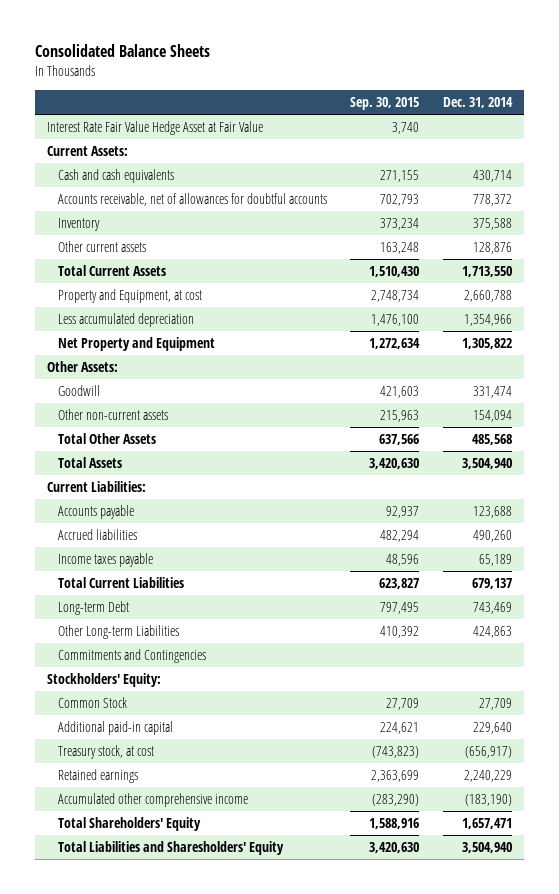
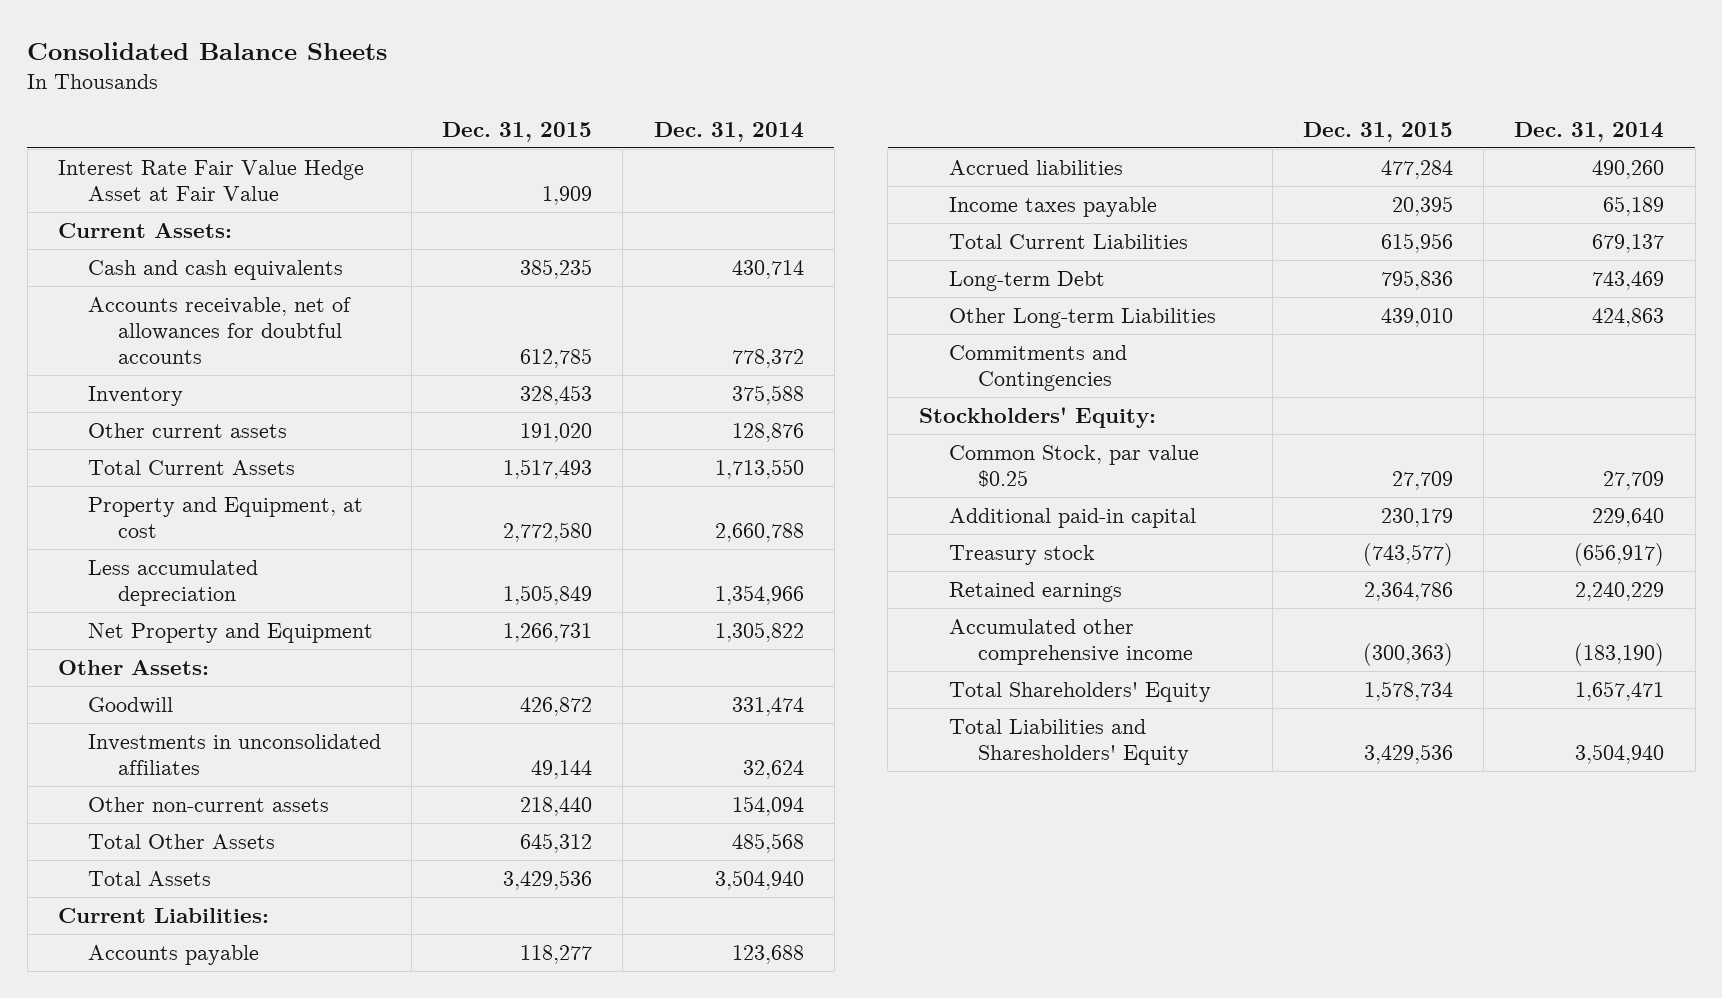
- | Sep. 30, 2015 | Dec. 31, 2014
+ | Dec. 31, 2015 | Dec. 31, 2014
+ Investments in unconsolidated affiliates | 49,144 | 32,624
- Common Stock | 27,709 | 27,709
+ Common Stock, par value $0.25 | 27,709 | 27,709
- Treasury stock, at cost | (743,823) | (656,917)
+ Treasury stock | (743,577) | (656,917)

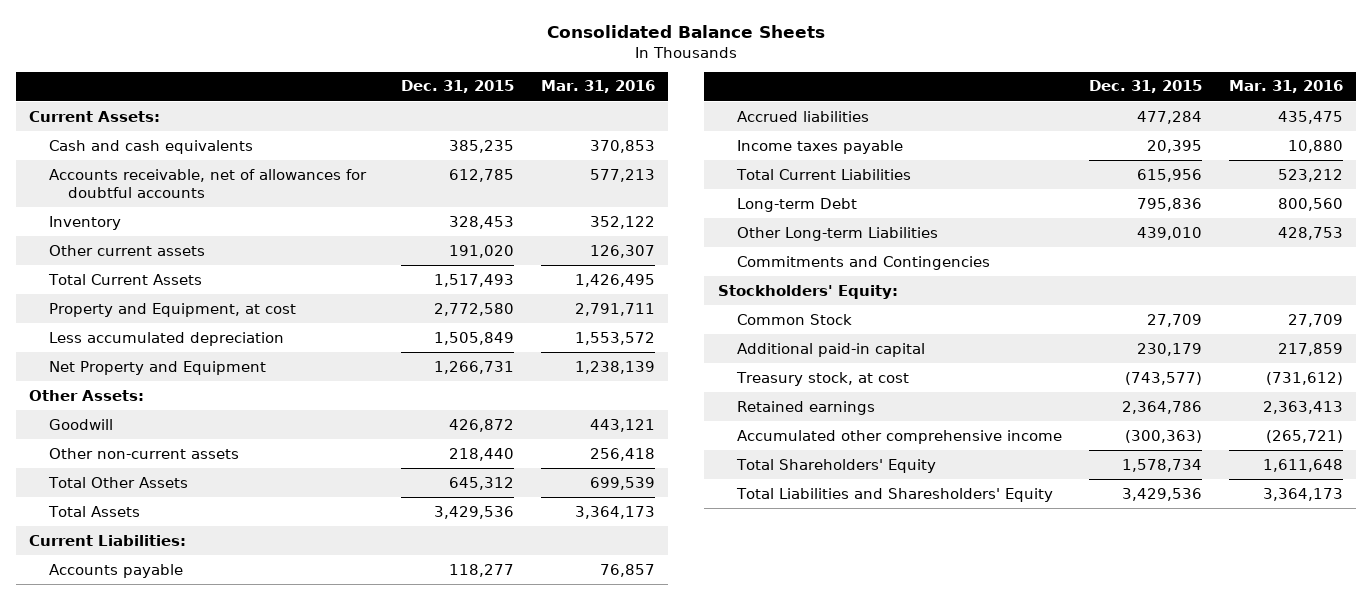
- | Dec. 31, 2015 | Dec. 31, 2014
+ | Dec. 31, 2015 | Mar. 31, 2016
- Interest Rate Fair Value Hedge Asset at Fair Value | 1,909 |
- Investments in unconsolidated affiliates | 49,144 | 32,624
- Common Stock, par value $0.25 | 27,709 | 27,709
+ Common Stock | 27,709 | 27,709
- Treasury stock | (743,577) | (656,917)
+ Treasury stock, at cost | (743,577) | (731,612)

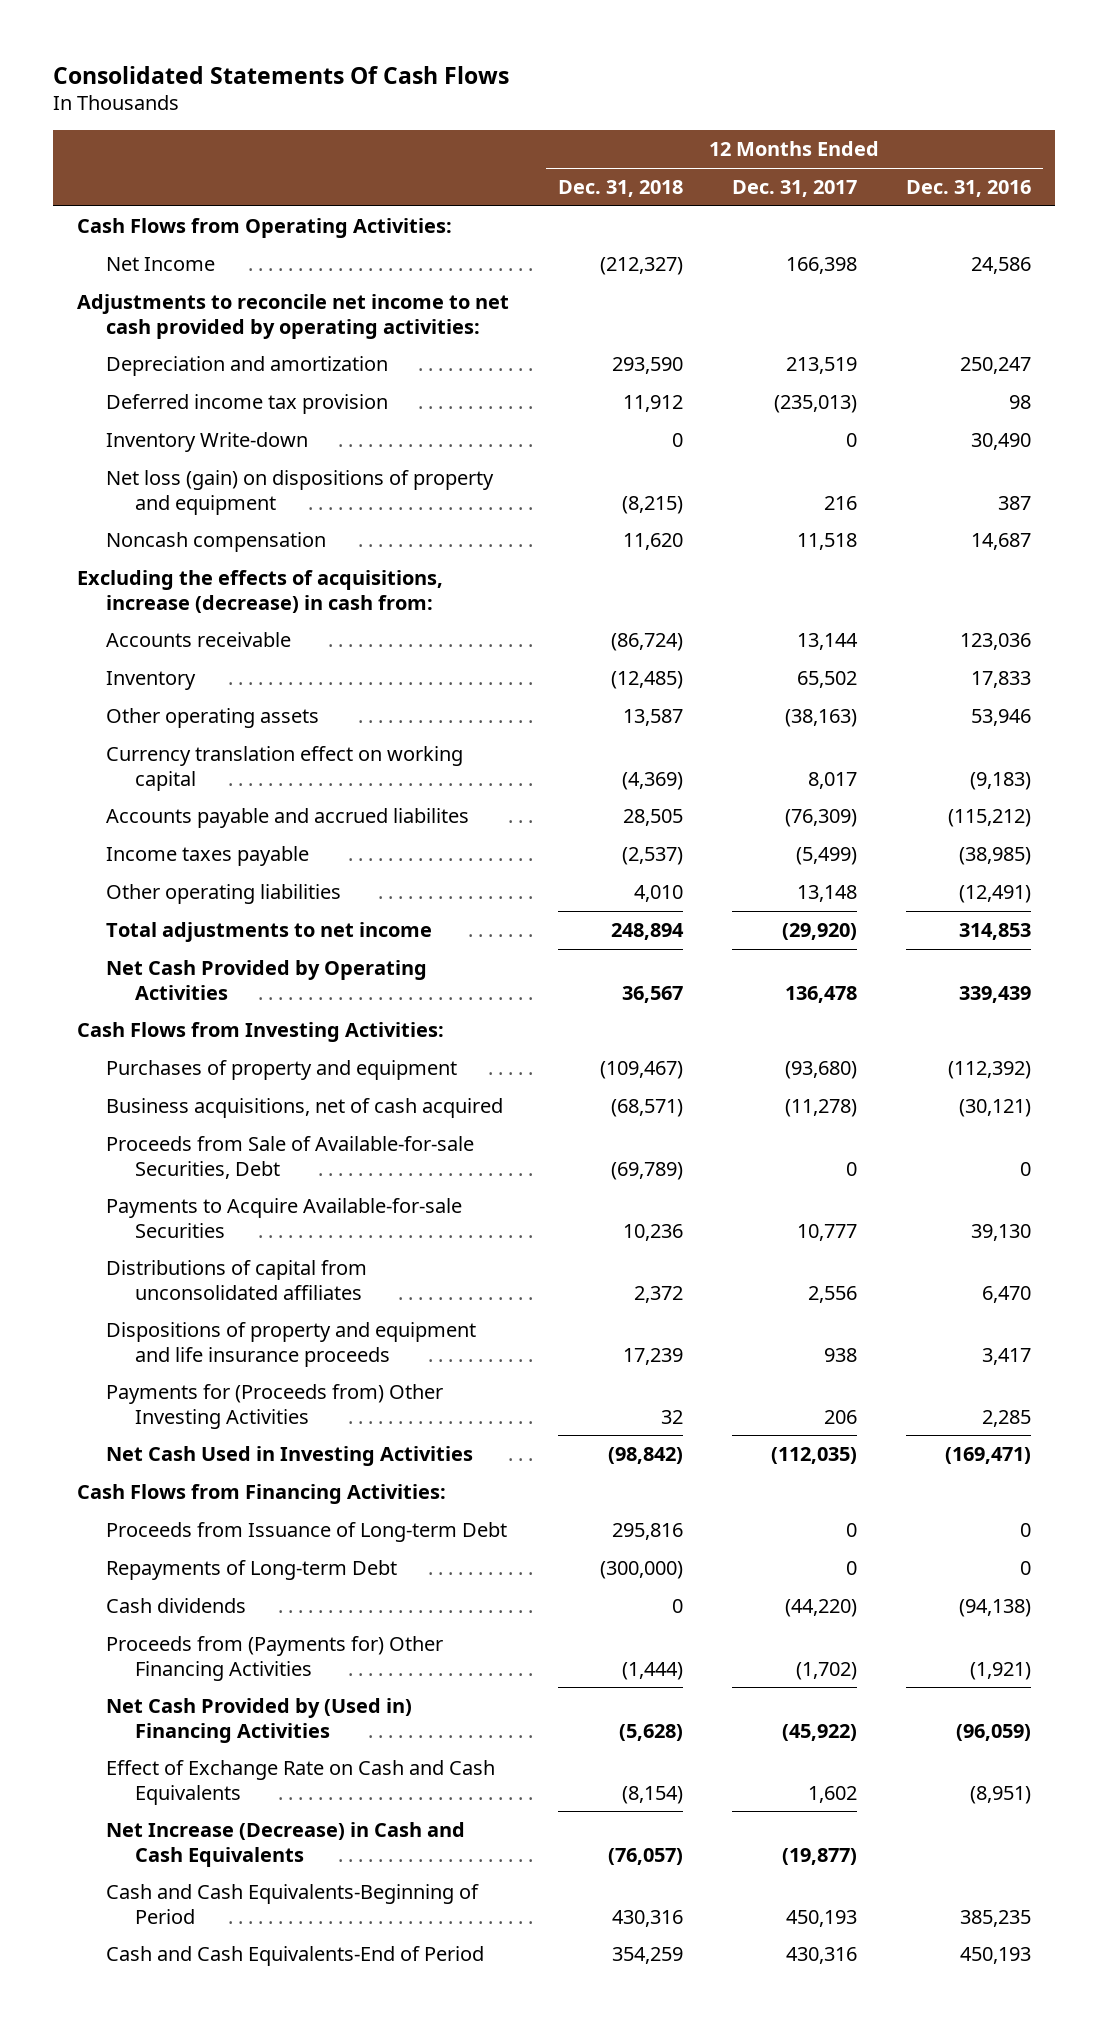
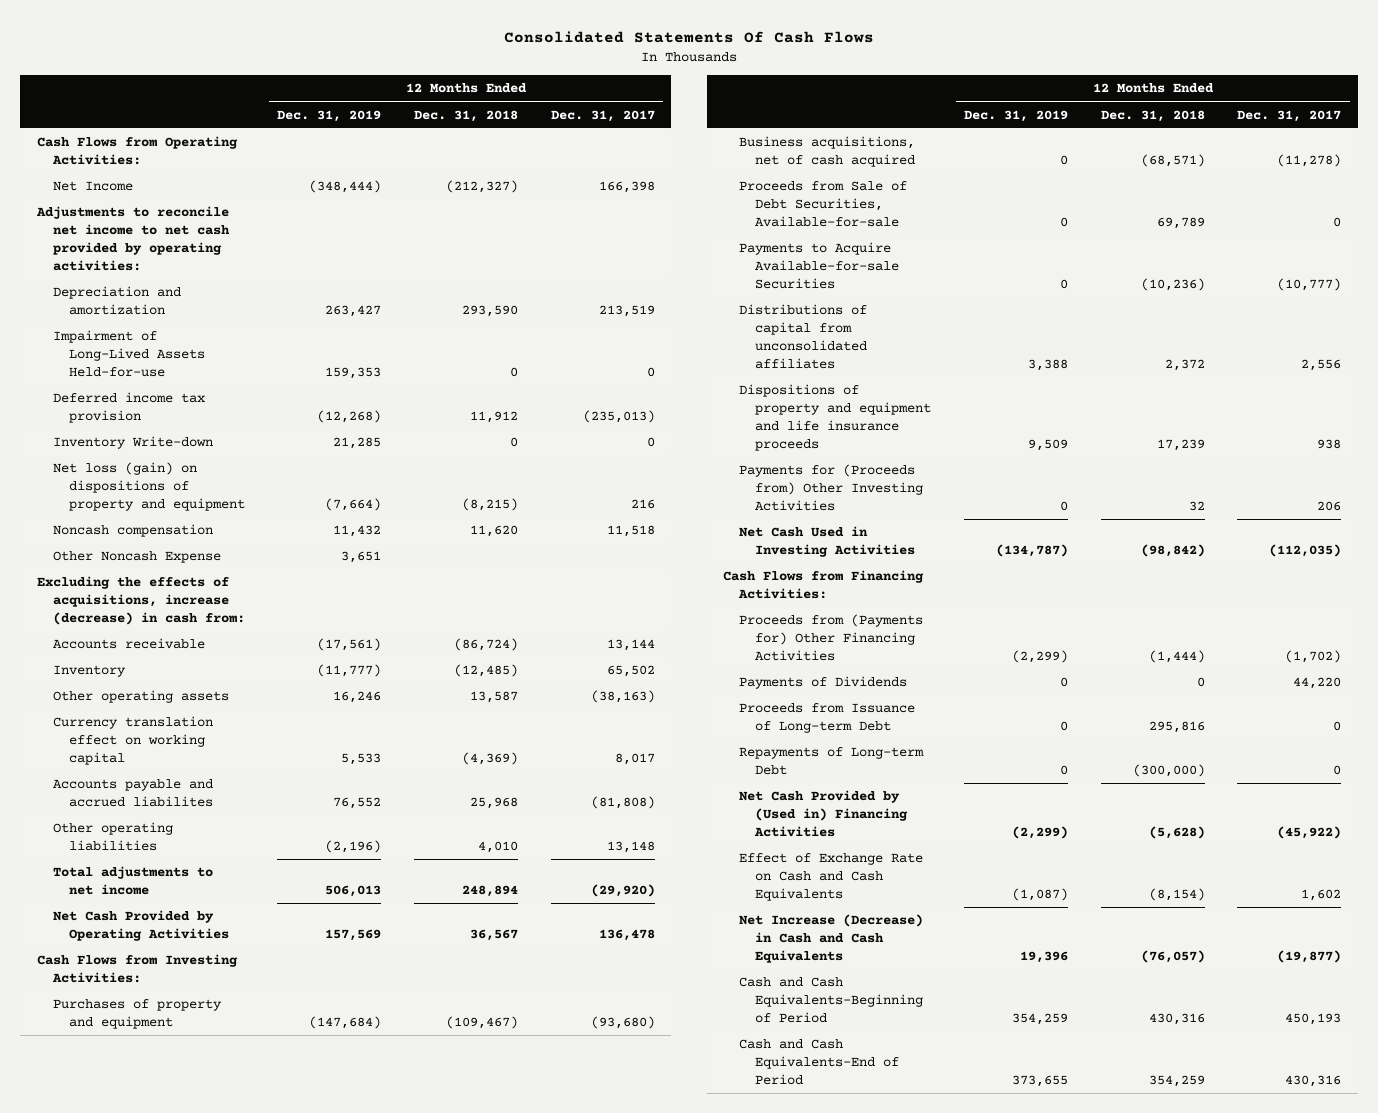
- | 12 Months Ended Dec. 31, 2018 | 12 Months Ended Dec. 31, 2017 | 12 Months Ended Dec. 31, 2016
+ | 12 Months Ended Dec. 31, 2019 | 12 Months Ended Dec. 31, 2018 | 12 Months Ended Dec. 31, 2017
+ Impairment of Long-Lived Assets Held-for-use | 159,353 | 0 | 0
+ Other Noncash Expense | 3,651 | |
- Accounts payable and accrued liabilites | 28,505 | (76,309) | (115,212)
- Income taxes payable | (2,537) | (5,499) | (38,985)
+ Accounts payable and accrued liabilites | 76,552 | 25,968 | (81,808)
- Proceeds from Sale of Available-for-sale Securities, Debt | (69,789) | 0 | 0
- Payments to Acquire Available-for-sale Securities | 10,236 | 10,777 | 39,130
+ Proceeds from Sale of Debt Securities, Available-for-sale | 0 | 69,789 | 0
+ Payments to Acquire Available-for-sale Securities | 0 | (10,236) | (10,777)
moved up: Proceeds from (Payments for) Other Financing Activities | (2,299) | (1,444) | (1,702)
+ Payments of Dividends | 0 | 0 | 44,220
- Cash dividends | 0 | (44,220) | (94,138)

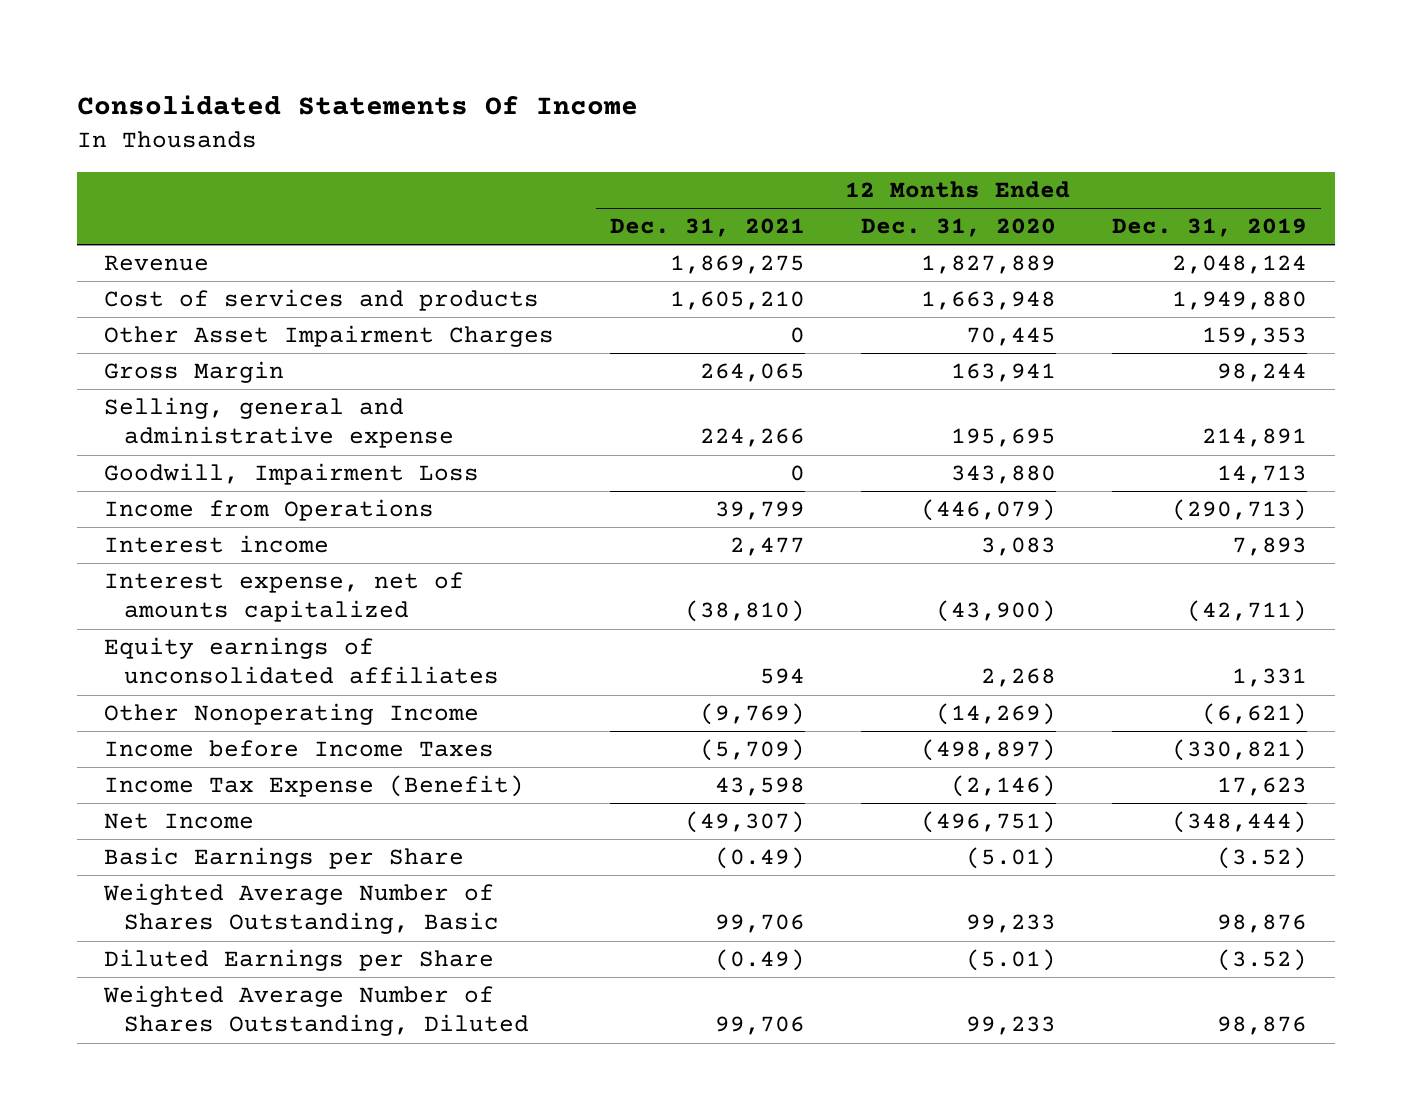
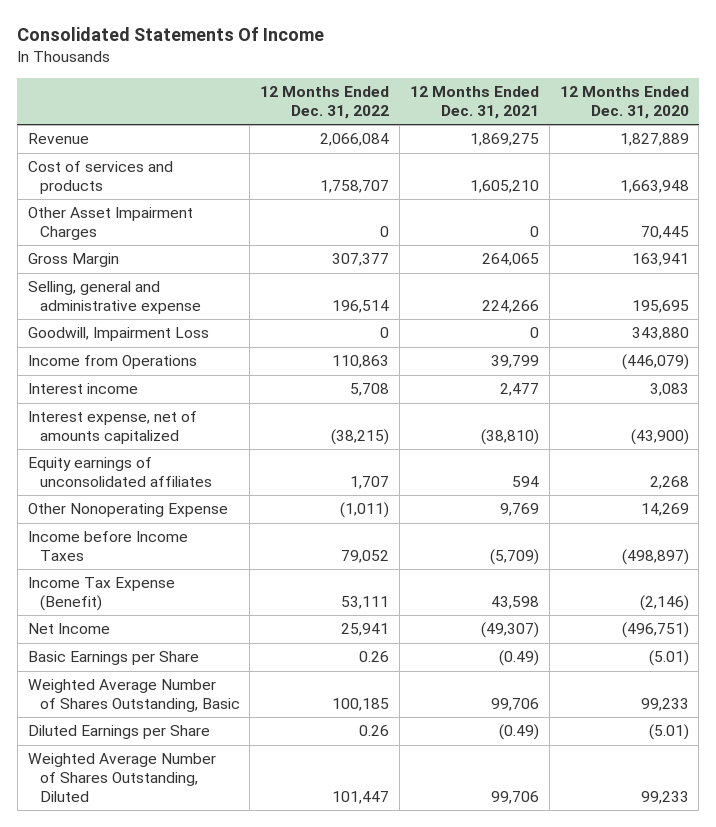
- | 12 Months Ended Dec. 31, 2021 | 12 Months Ended Dec. 31, 2020 | 12 Months Ended Dec. 31, 2019
+ | 12 Months Ended Dec. 31, 2022 | 12 Months Ended Dec. 31, 2021 | 12 Months Ended Dec. 31, 2020
- Other Nonoperating Income | (9,769) | (14,269) | (6,621)
+ Other Nonoperating Expense | (1,011) | 9,769 | 14,269

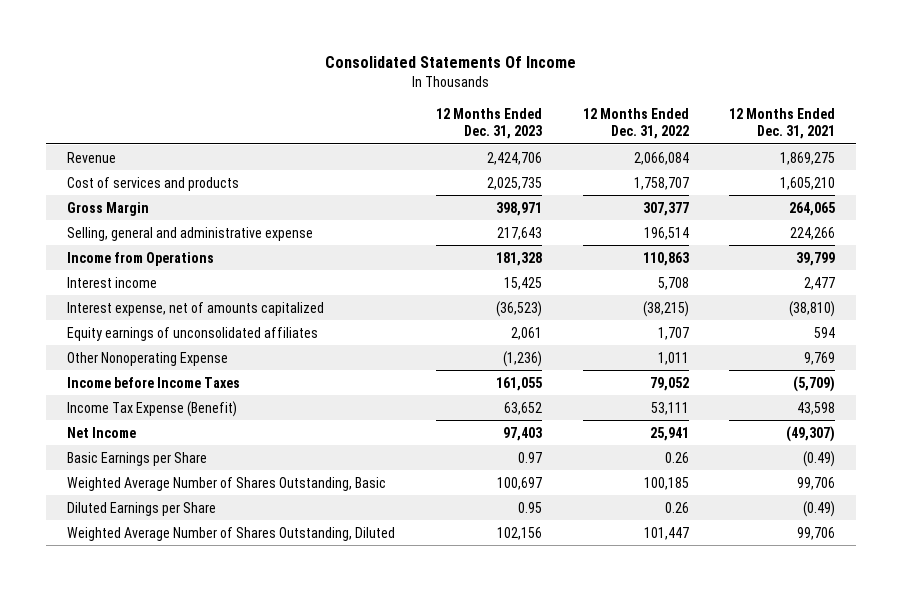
- | 12 Months Ended Dec. 31, 2022 | 12 Months Ended Dec. 31, 2021 | 12 Months Ended Dec. 31, 2020
+ | 12 Months Ended Dec. 31, 2023 | 12 Months Ended Dec. 31, 2022 | 12 Months Ended Dec. 31, 2021
- Other Asset Impairment Charges | 0 | 0 | 70,445
- Goodwill, Impairment Loss | 0 | 0 | 343,880
- Other Nonoperating Expense | (1,011) | 9,769 | 14,269
+ Other Nonoperating Expense | (1,236) | 1,011 | 9,769

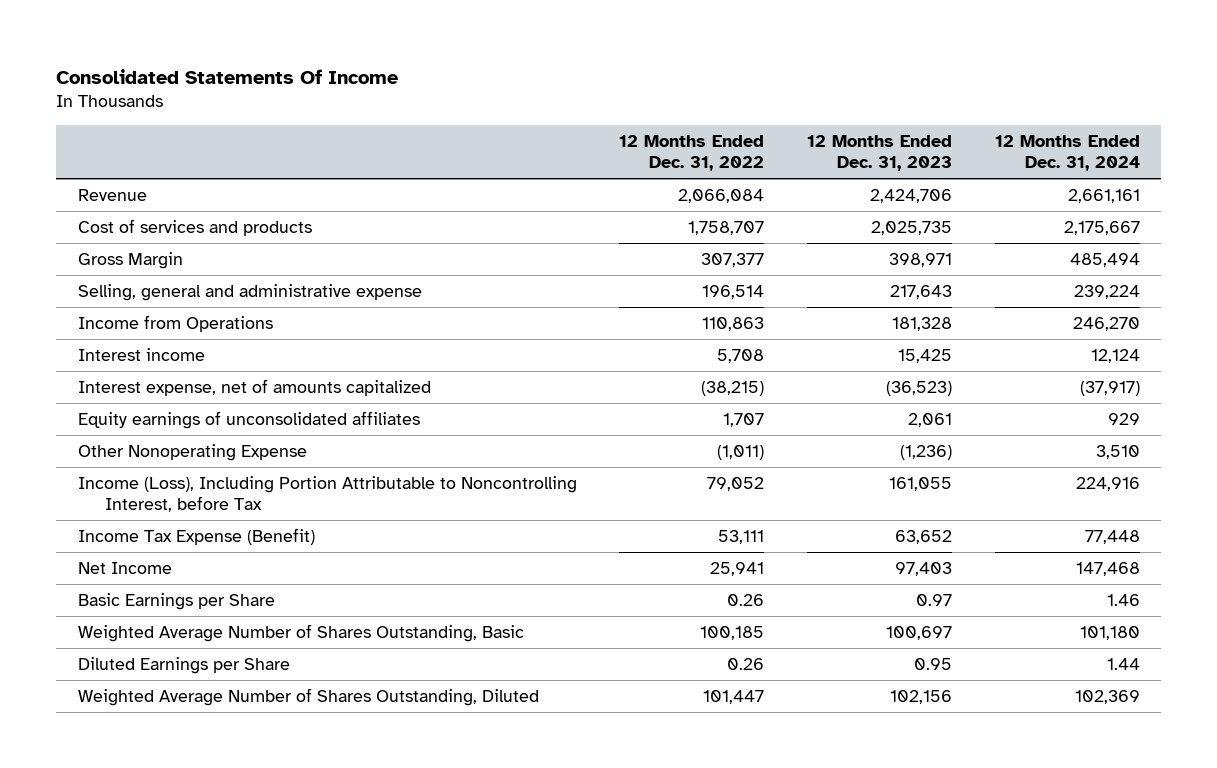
- | 12 Months Ended Dec. 31, 2023 | 12 Months Ended Dec. 31, 2022 | 12 Months Ended Dec. 31, 2021
+ | 12 Months Ended Dec. 31, 2022 | 12 Months Ended Dec. 31, 2023 | 12 Months Ended Dec. 31, 2024
- Other Nonoperating Expense | (1,236) | 1,011 | 9,769
- Income before Income Taxes | 161,055 | 79,052 | (5,709)
+ Other Nonoperating Expense | (1,011) | (1,236) | 3,510
+ Income (Loss), Including Portion Attributable to Noncontrolling Interest, before Tax | 79,052 | 161,055 | 224,916

